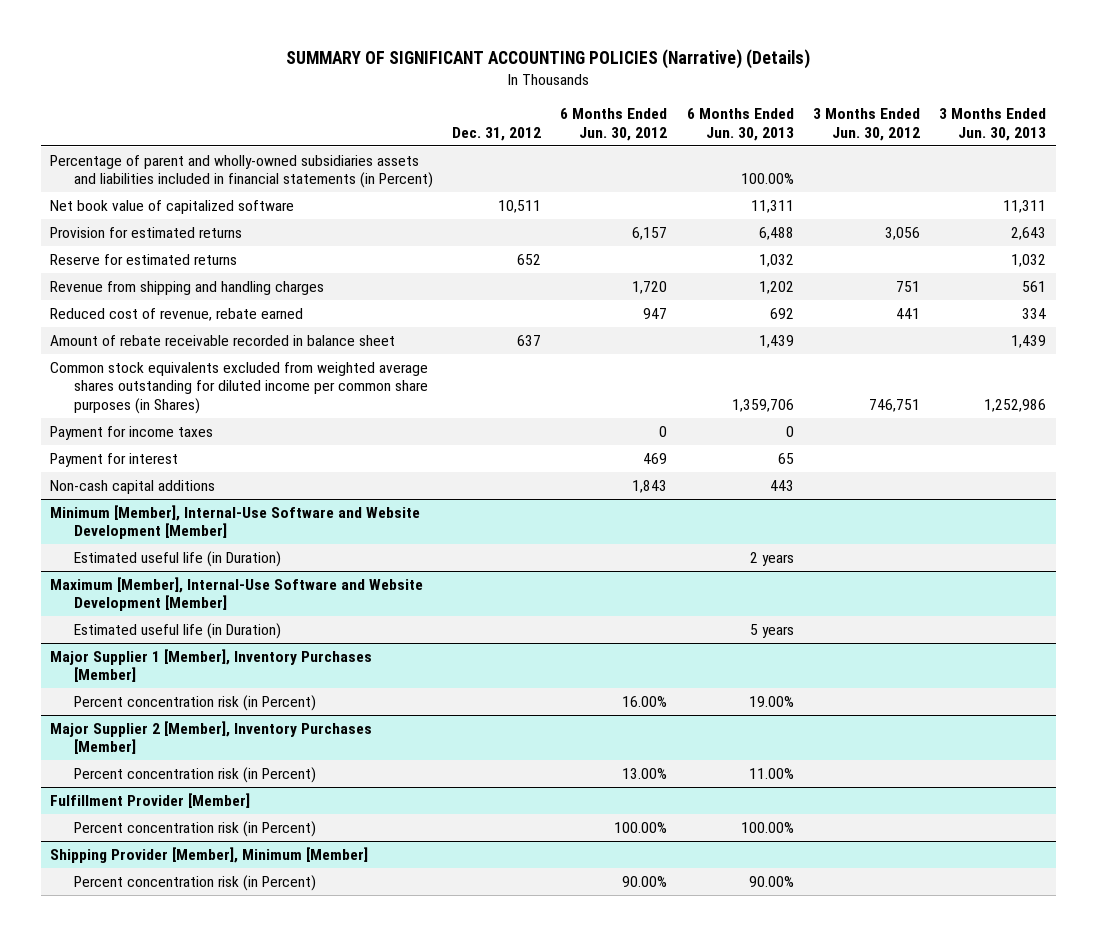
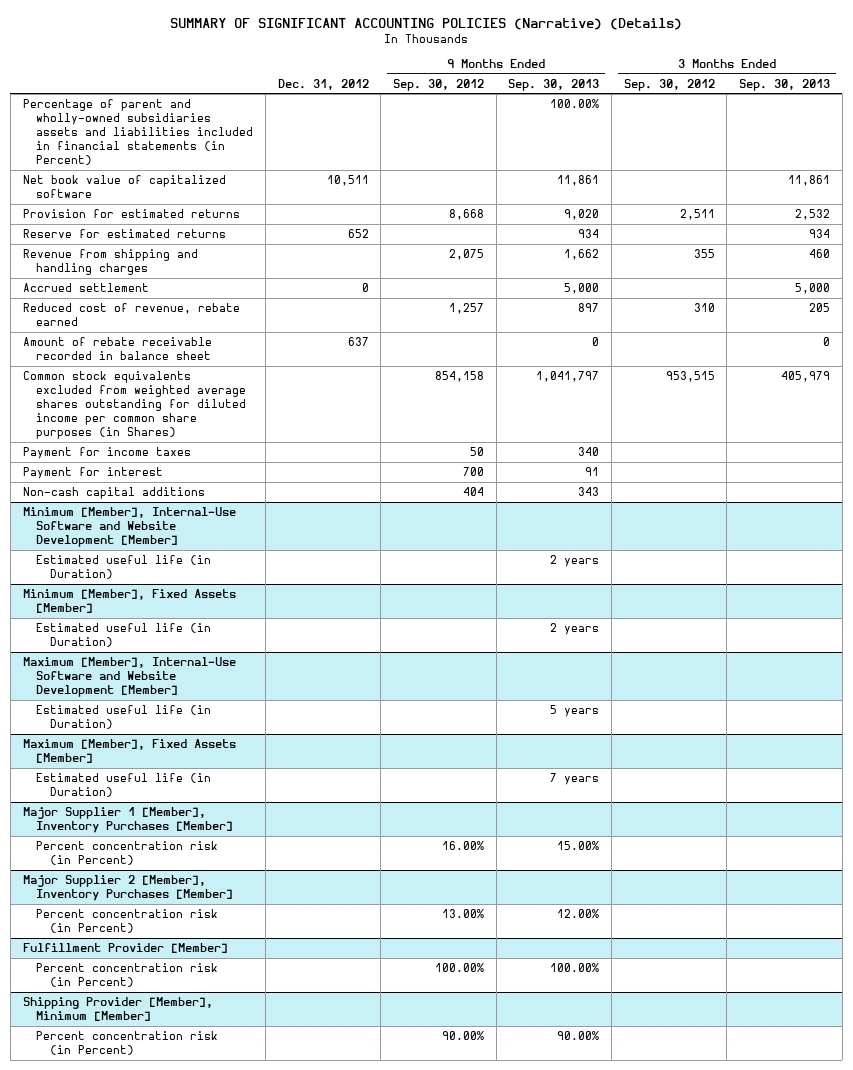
- | Dec. 31, 2012 | 6 Months Ended Jun. 30, 2012 | 6 Months Ended Jun. 30, 2013 | 3 Months Ended Jun. 30, 2012 | 3 Months Ended Jun. 30, 2013
+ | Dec. 31, 2012 | 9 Months Ended Sep. 30, 2012 | 9 Months Ended Sep. 30, 2013 | 3 Months Ended Sep. 30, 2012 | 3 Months Ended Sep. 30, 2013
+ Accrued settlement | 0 | | 5,000 | | 5,000
+ Minimum [Member], Fixed Assets [Member]
+ Estimated useful life (in Duration) | | | 2 years | |
+ Maximum [Member], Fixed Assets [Member]
+ Estimated useful life (in Duration) | | | 7 years | |

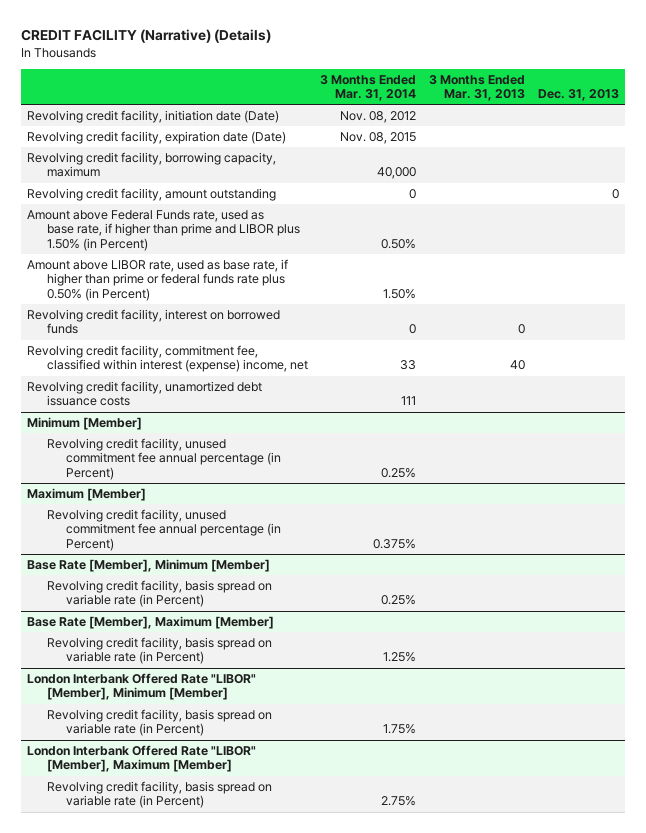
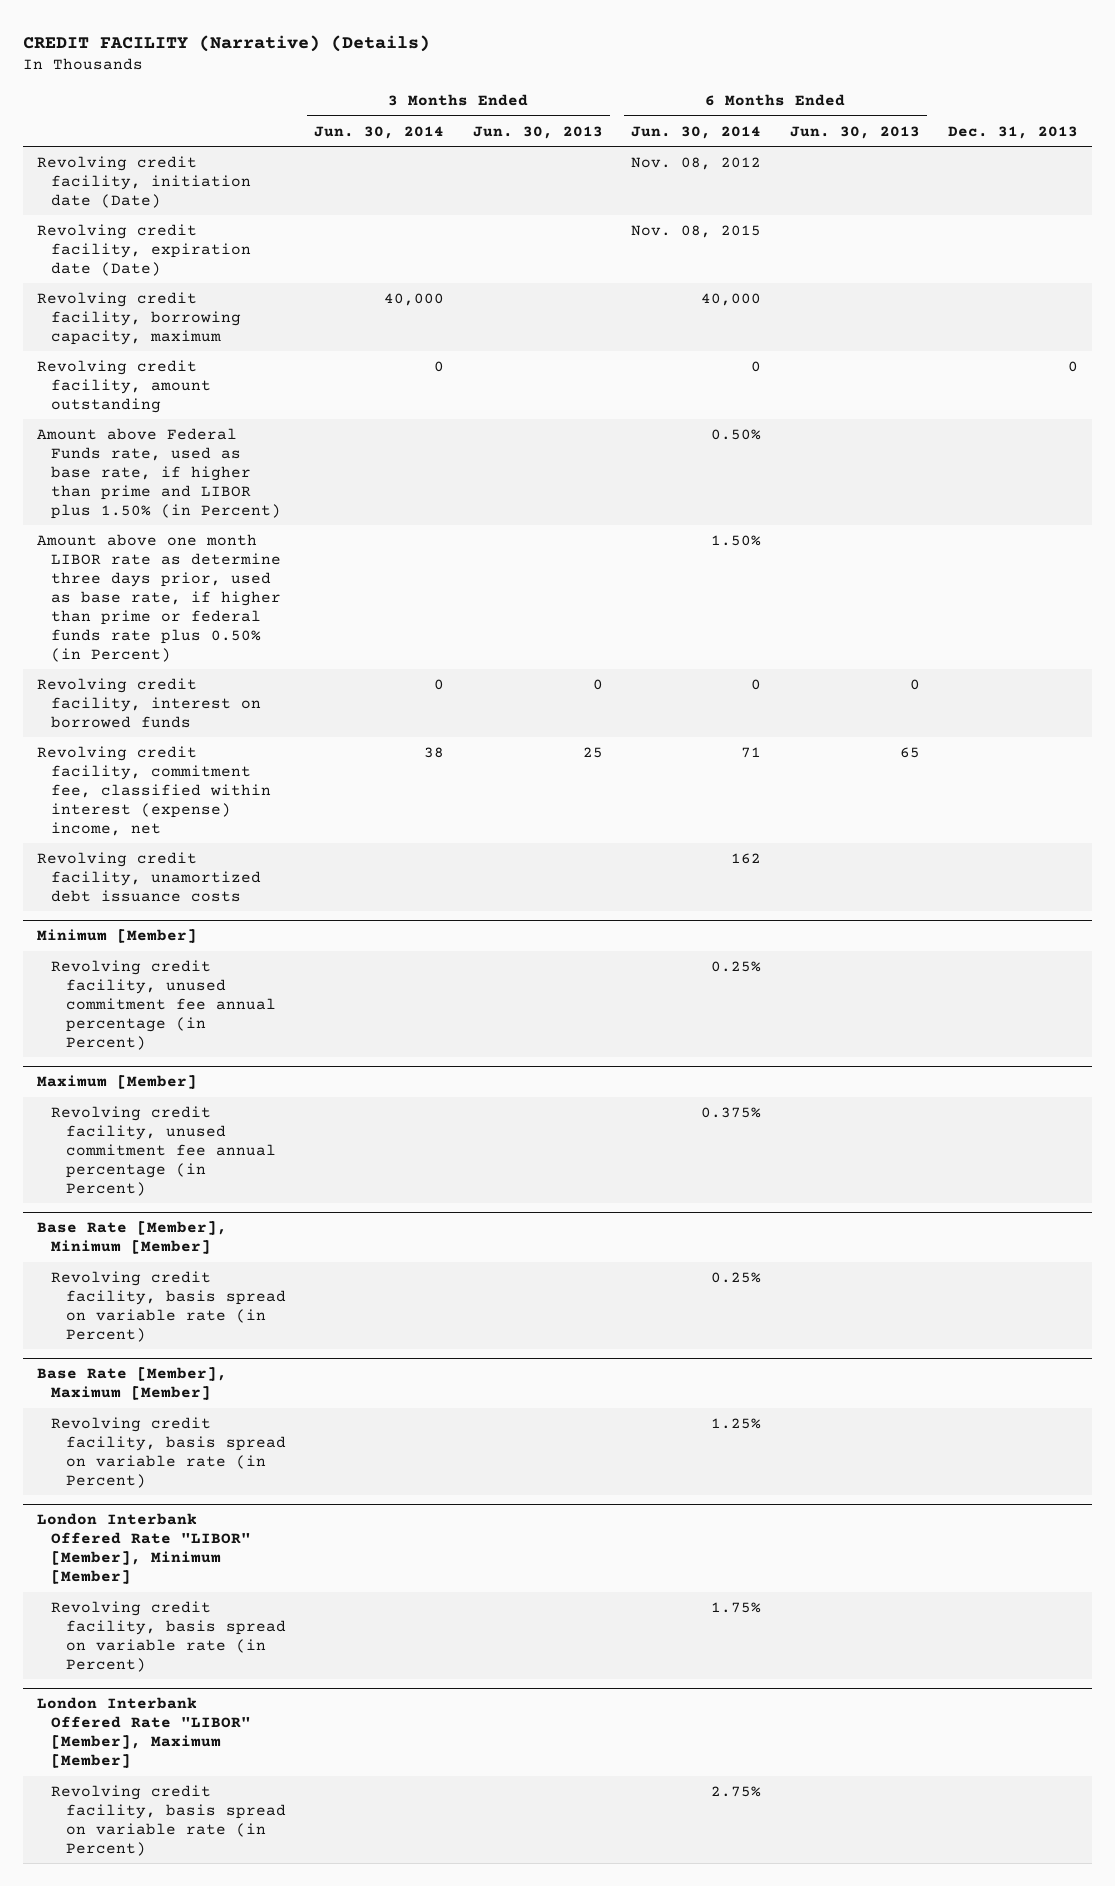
- | 3 Months Ended Mar. 31, 2014 | 3 Months Ended Mar. 31, 2013 | Dec. 31, 2013
+ | 3 Months Ended Jun. 30, 2014 | 3 Months Ended Jun. 30, 2013 | 6 Months Ended Jun. 30, 2014 | 6 Months Ended Jun. 30, 2013 | Dec. 31, 2013
- Amount above LIBOR rate, used as base rate, if higher than prime or federal funds rate plus 0.50% (in Percent) | 1.50% | |
+ Amount above one month LIBOR rate as determine three days prior, used as base rate, if higher than prime or federal funds rate plus 0.50% (in Percent) | | | 1.50% | |

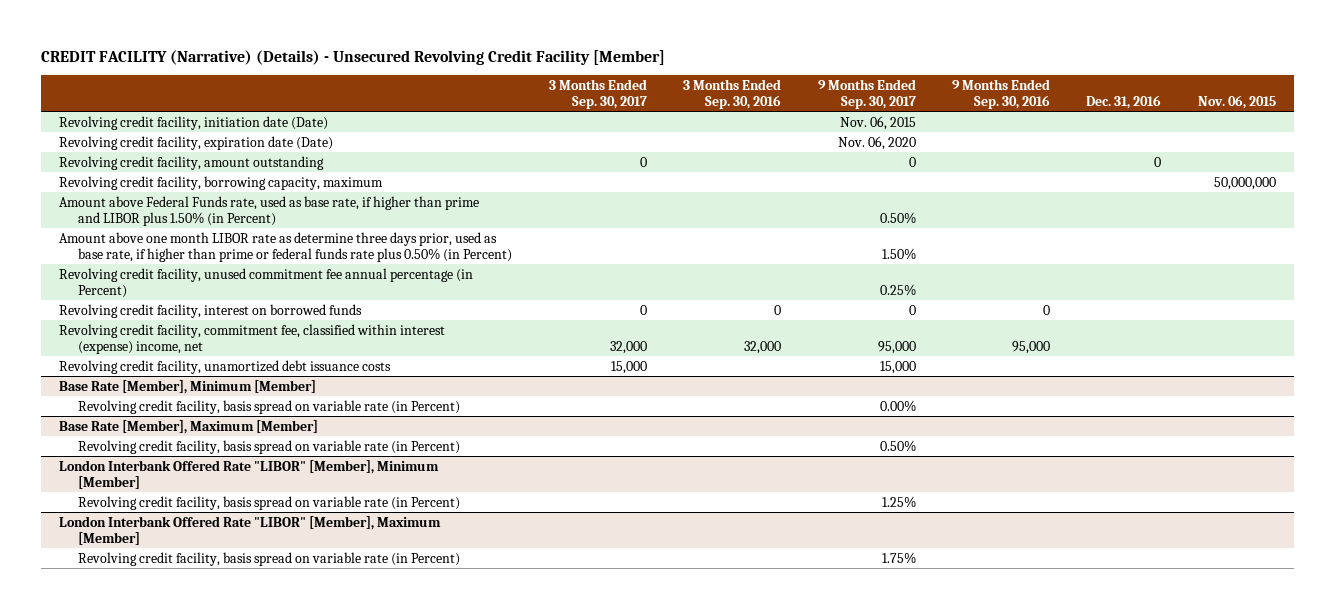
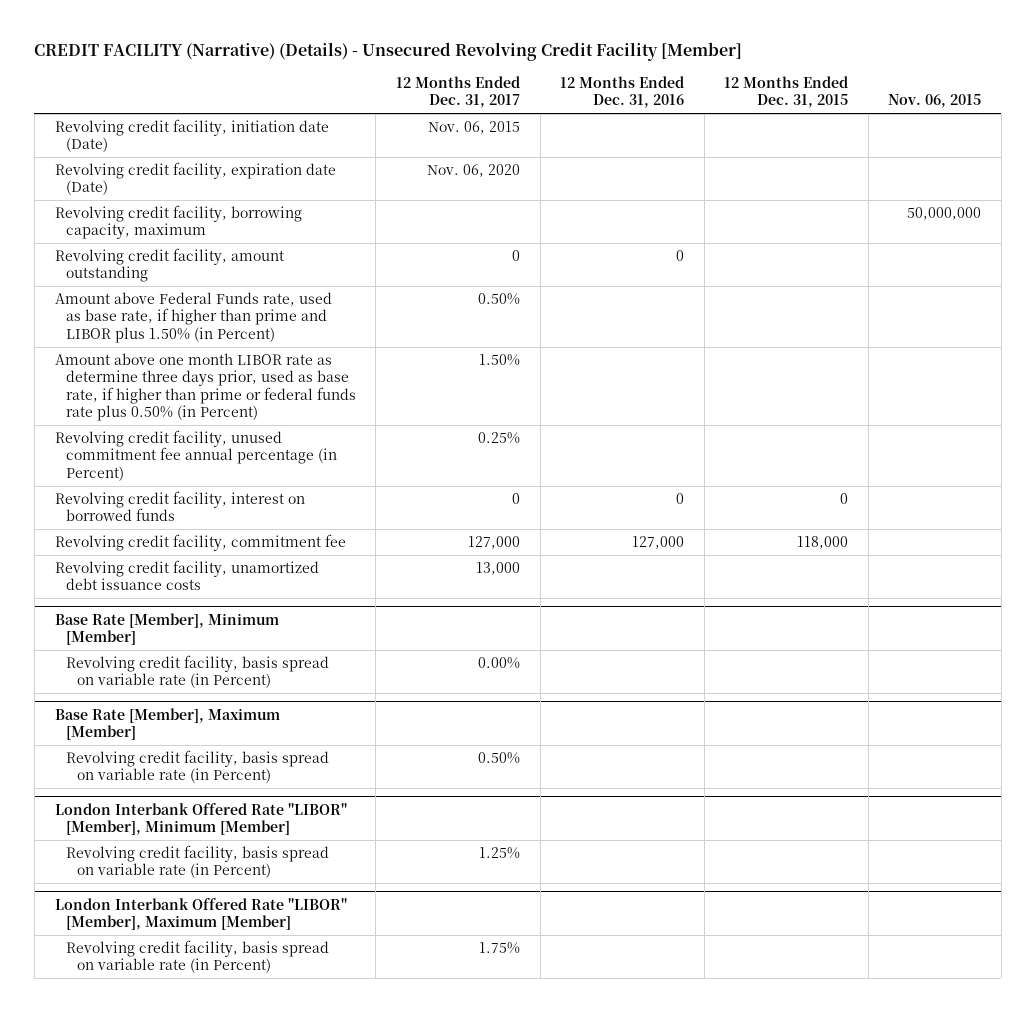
- | 3 Months Ended Sep. 30, 2017 | 3 Months Ended Sep. 30, 2016 | 9 Months Ended Sep. 30, 2017 | 9 Months Ended Sep. 30, 2016 | Dec. 31, 2016 | Nov. 06, 2015
+ | 12 Months Ended Dec. 31, 2017 | 12 Months Ended Dec. 31, 2016 | 12 Months Ended Dec. 31, 2015 | Nov. 06, 2015
moved down: Revolving credit facility, amount outstanding | 0 | 0 | |
- Revolving credit facility, commitment fee, classified within interest (expense) income, net | 32,000 | 32,000 | 95,000 | 95,000 | |
+ Revolving credit facility, commitment fee | 127,000 | 127,000 | 118,000 |

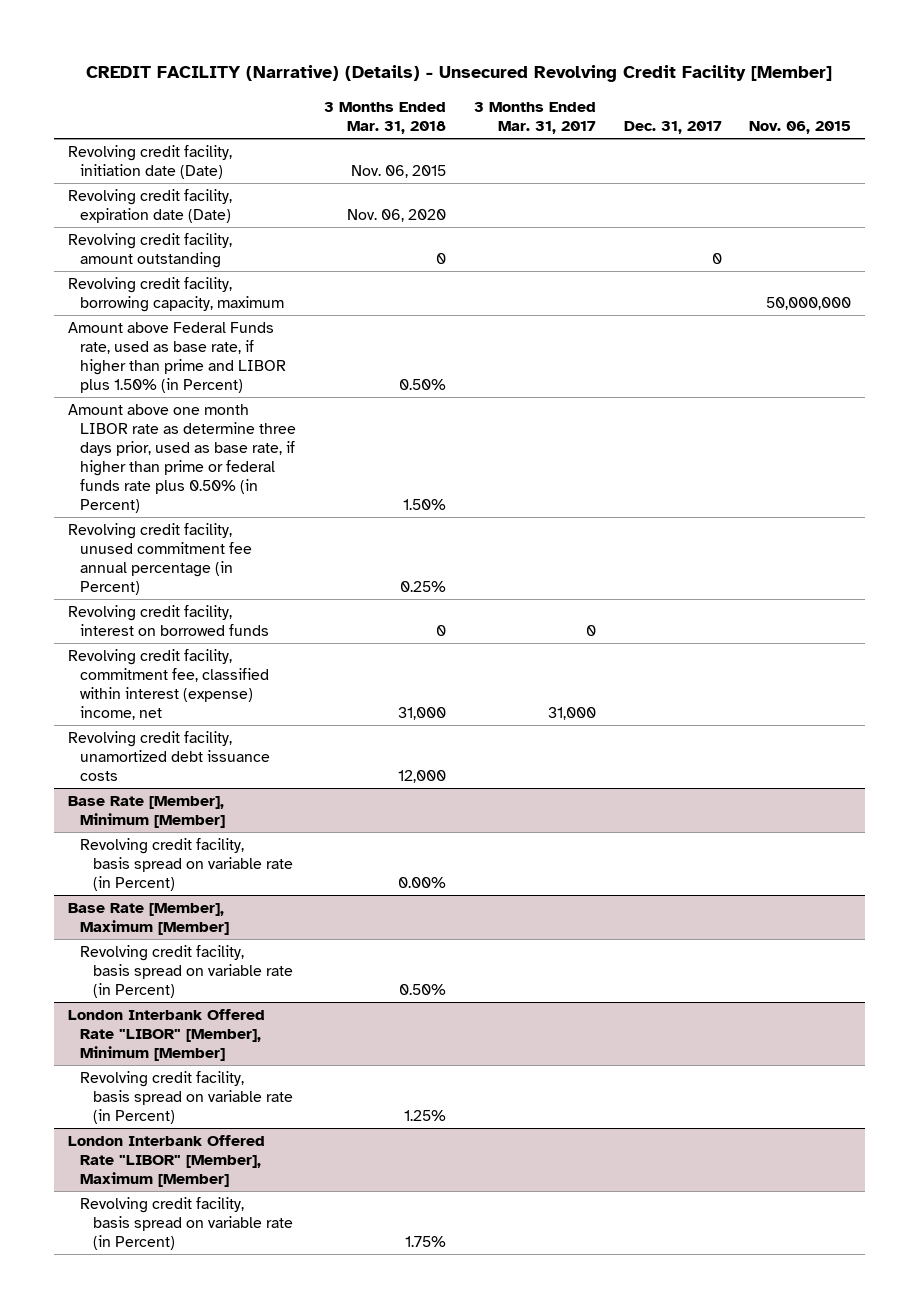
- | 12 Months Ended Dec. 31, 2017 | 12 Months Ended Dec. 31, 2016 | 12 Months Ended Dec. 31, 2015 | Nov. 06, 2015
+ | 3 Months Ended Mar. 31, 2018 | 3 Months Ended Mar. 31, 2017 | Dec. 31, 2017 | Nov. 06, 2015
moved down: Revolving credit facility, borrowing capacity, maximum | | | | 50,000,000
- Revolving credit facility, commitment fee | 127,000 | 127,000 | 118,000 |
+ Revolving credit facility, commitment fee, classified within interest (expense) income, net | 31,000 | 31,000 | |

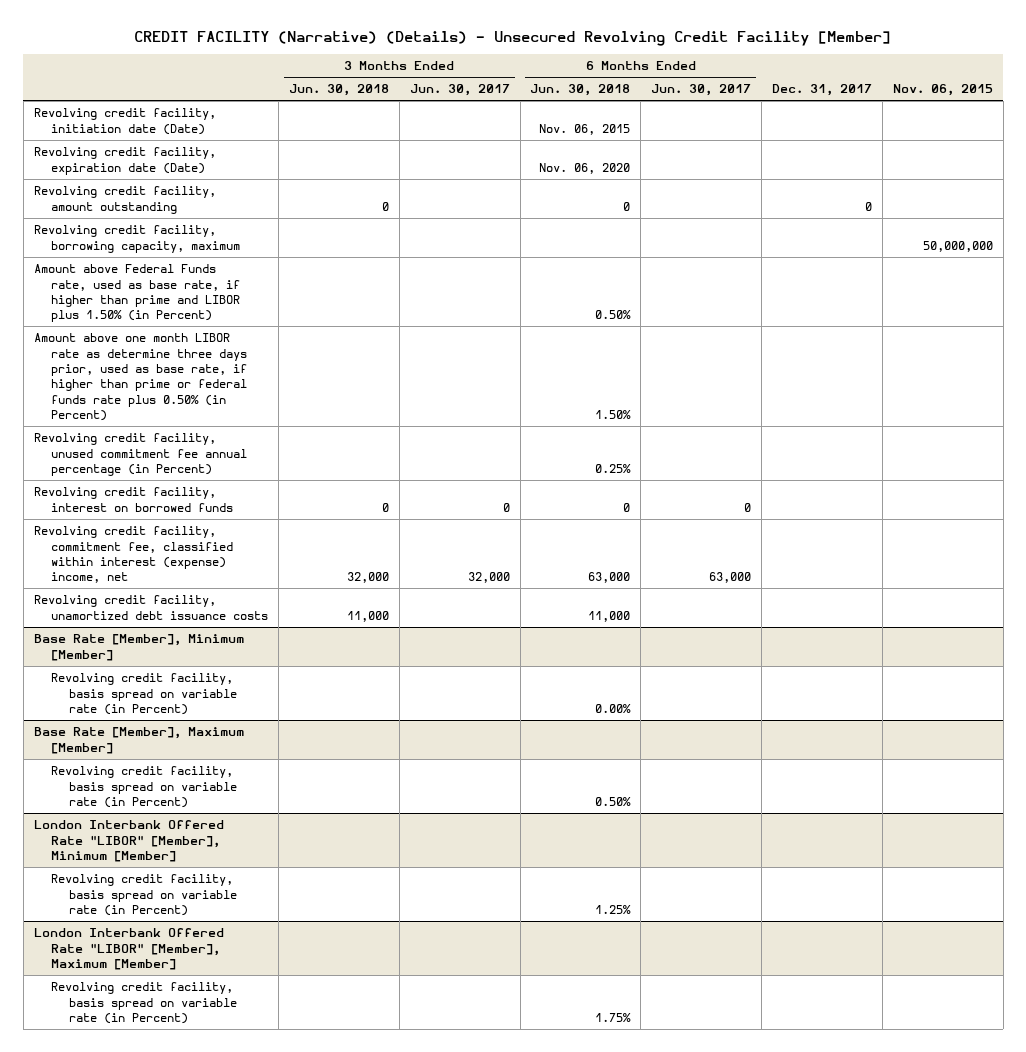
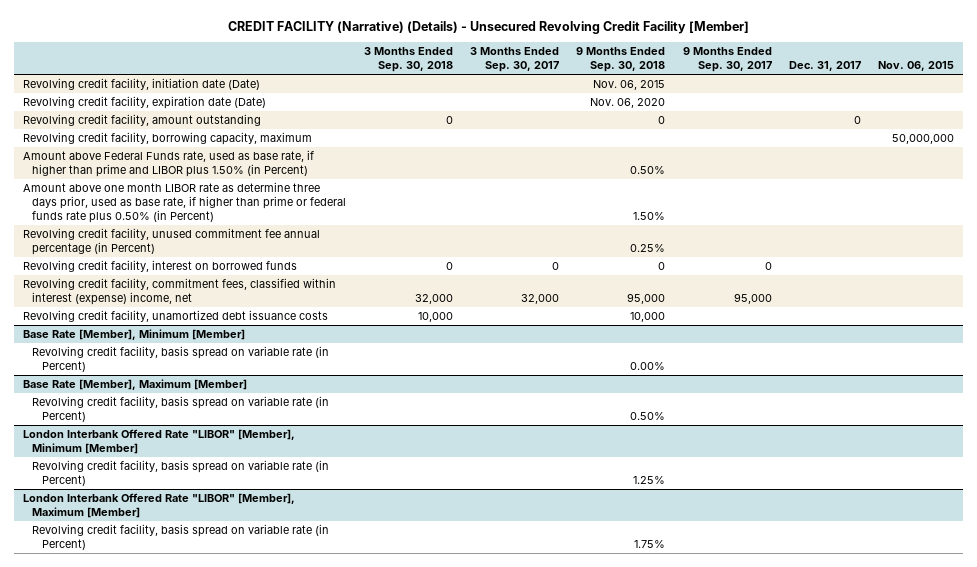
- | 3 Months Ended Jun. 30, 2018 | 3 Months Ended Jun. 30, 2017 | 6 Months Ended Jun. 30, 2018 | 6 Months Ended Jun. 30, 2017 | Dec. 31, 2017 | Nov. 06, 2015
+ | 3 Months Ended Sep. 30, 2018 | 3 Months Ended Sep. 30, 2017 | 9 Months Ended Sep. 30, 2018 | 9 Months Ended Sep. 30, 2017 | Dec. 31, 2017 | Nov. 06, 2015
- Revolving credit facility, commitment fee, classified within interest (expense) income, net | 32,000 | 32,000 | 63,000 | 63,000 | |
+ Revolving credit facility, commitment fees, classified within interest (expense) income, net | 32,000 | 32,000 | 95,000 | 95,000 | |

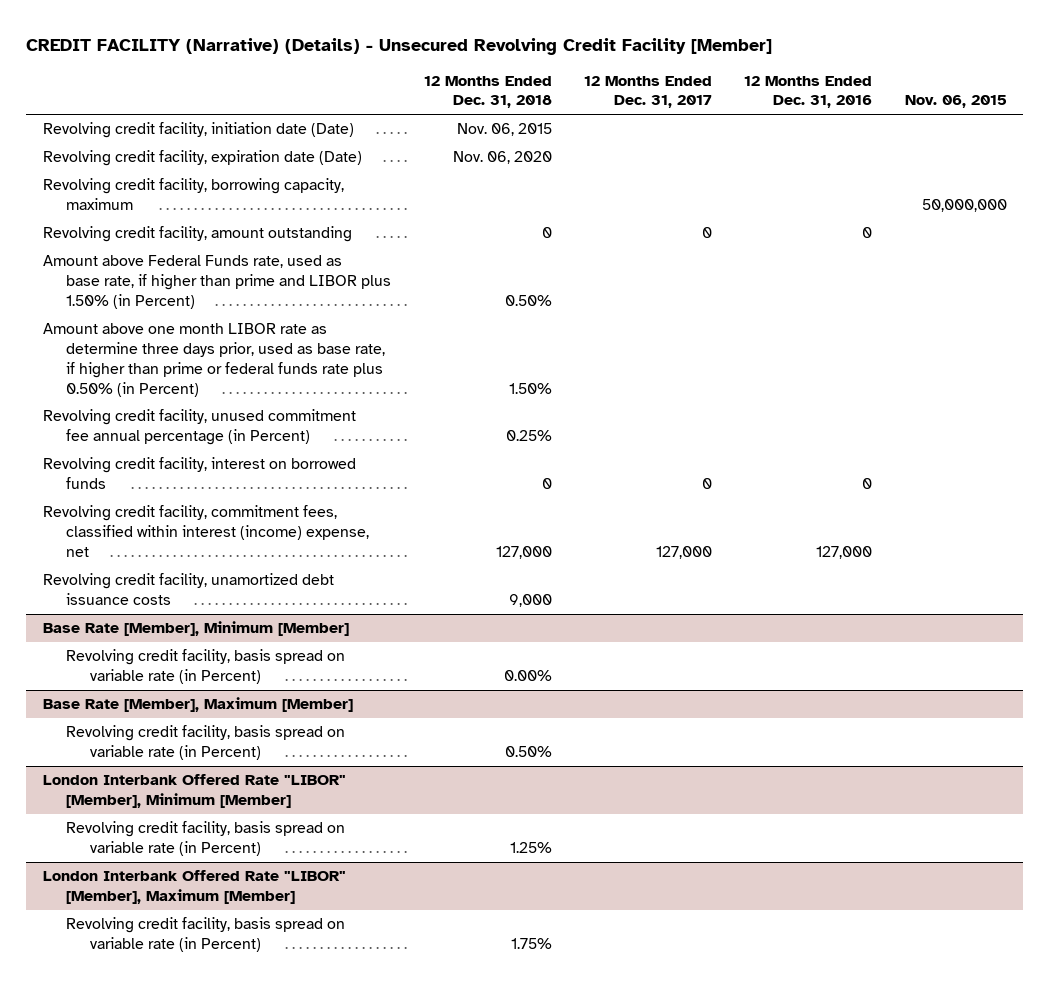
- | 3 Months Ended Sep. 30, 2018 | 3 Months Ended Sep. 30, 2017 | 9 Months Ended Sep. 30, 2018 | 9 Months Ended Sep. 30, 2017 | Dec. 31, 2017 | Nov. 06, 2015
+ | 12 Months Ended Dec. 31, 2018 | 12 Months Ended Dec. 31, 2017 | 12 Months Ended Dec. 31, 2016 | Nov. 06, 2015
moved down: Revolving credit facility, amount outstanding | 0 | 0 | 0 |
- Revolving credit facility, commitment fees, classified within interest (expense) income, net | 32,000 | 32,000 | 95,000 | 95,000 | |
+ Revolving credit facility, commitment fees, classified within interest (income) expense, net | 127,000 | 127,000 | 127,000 |

